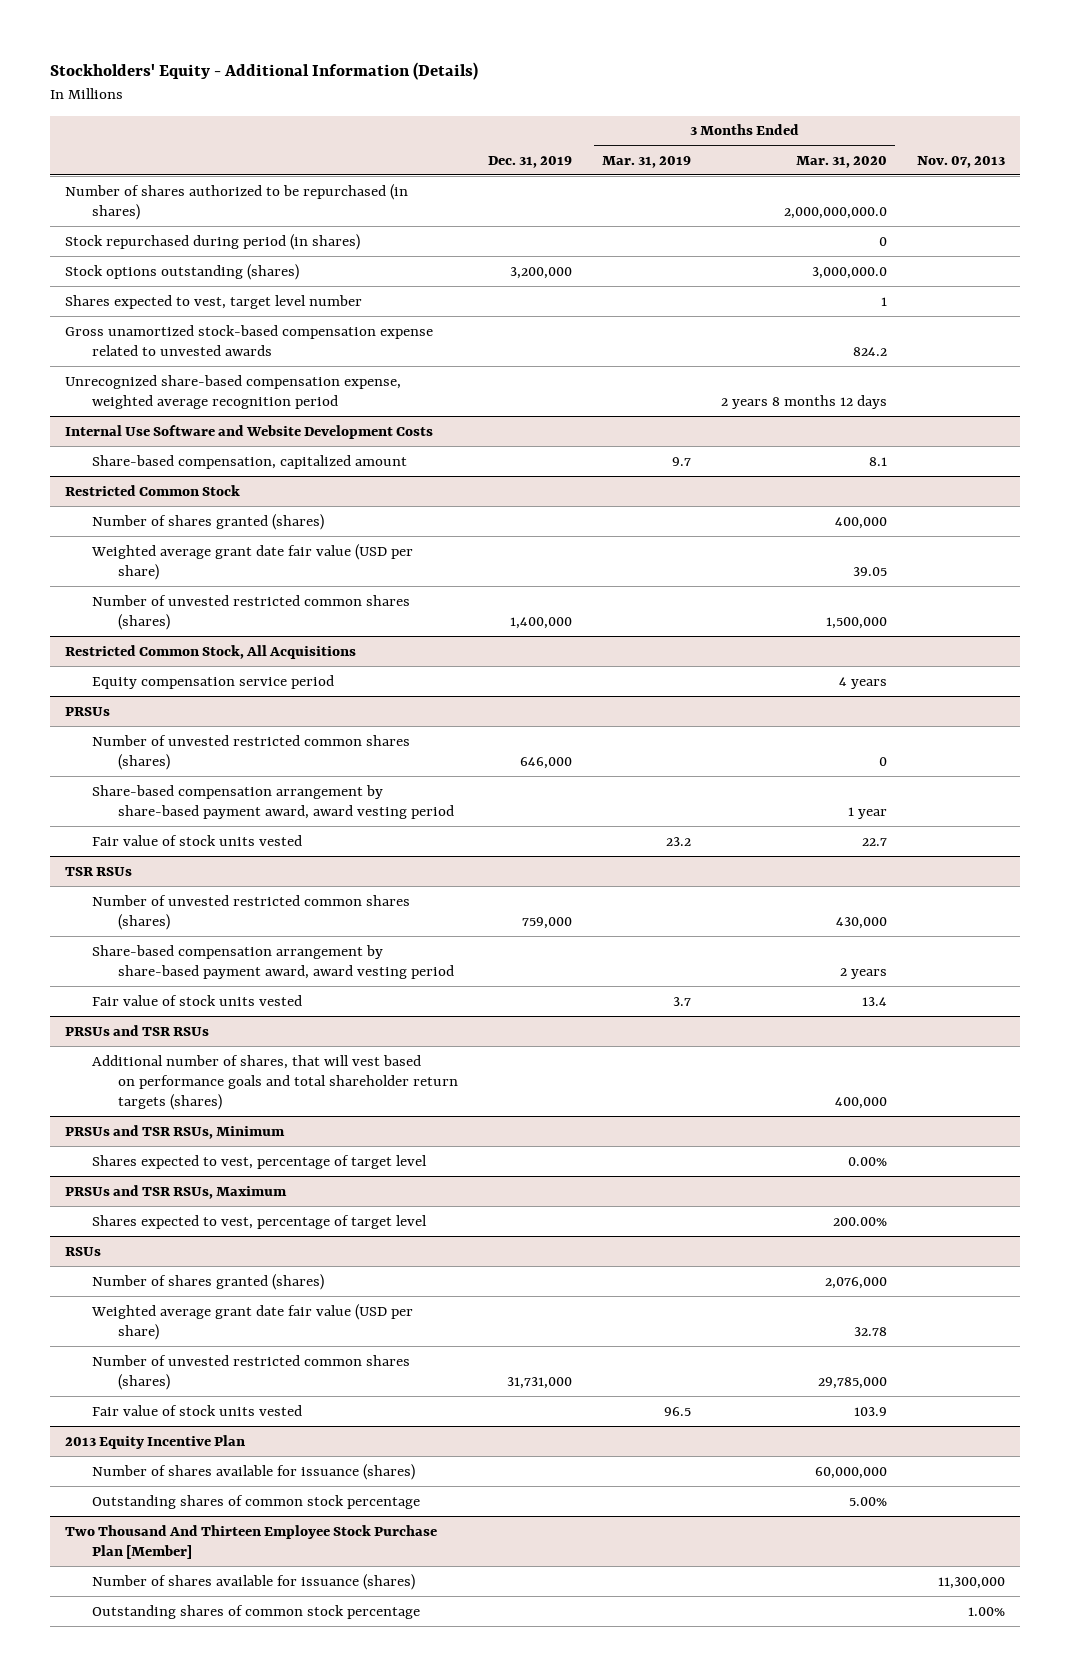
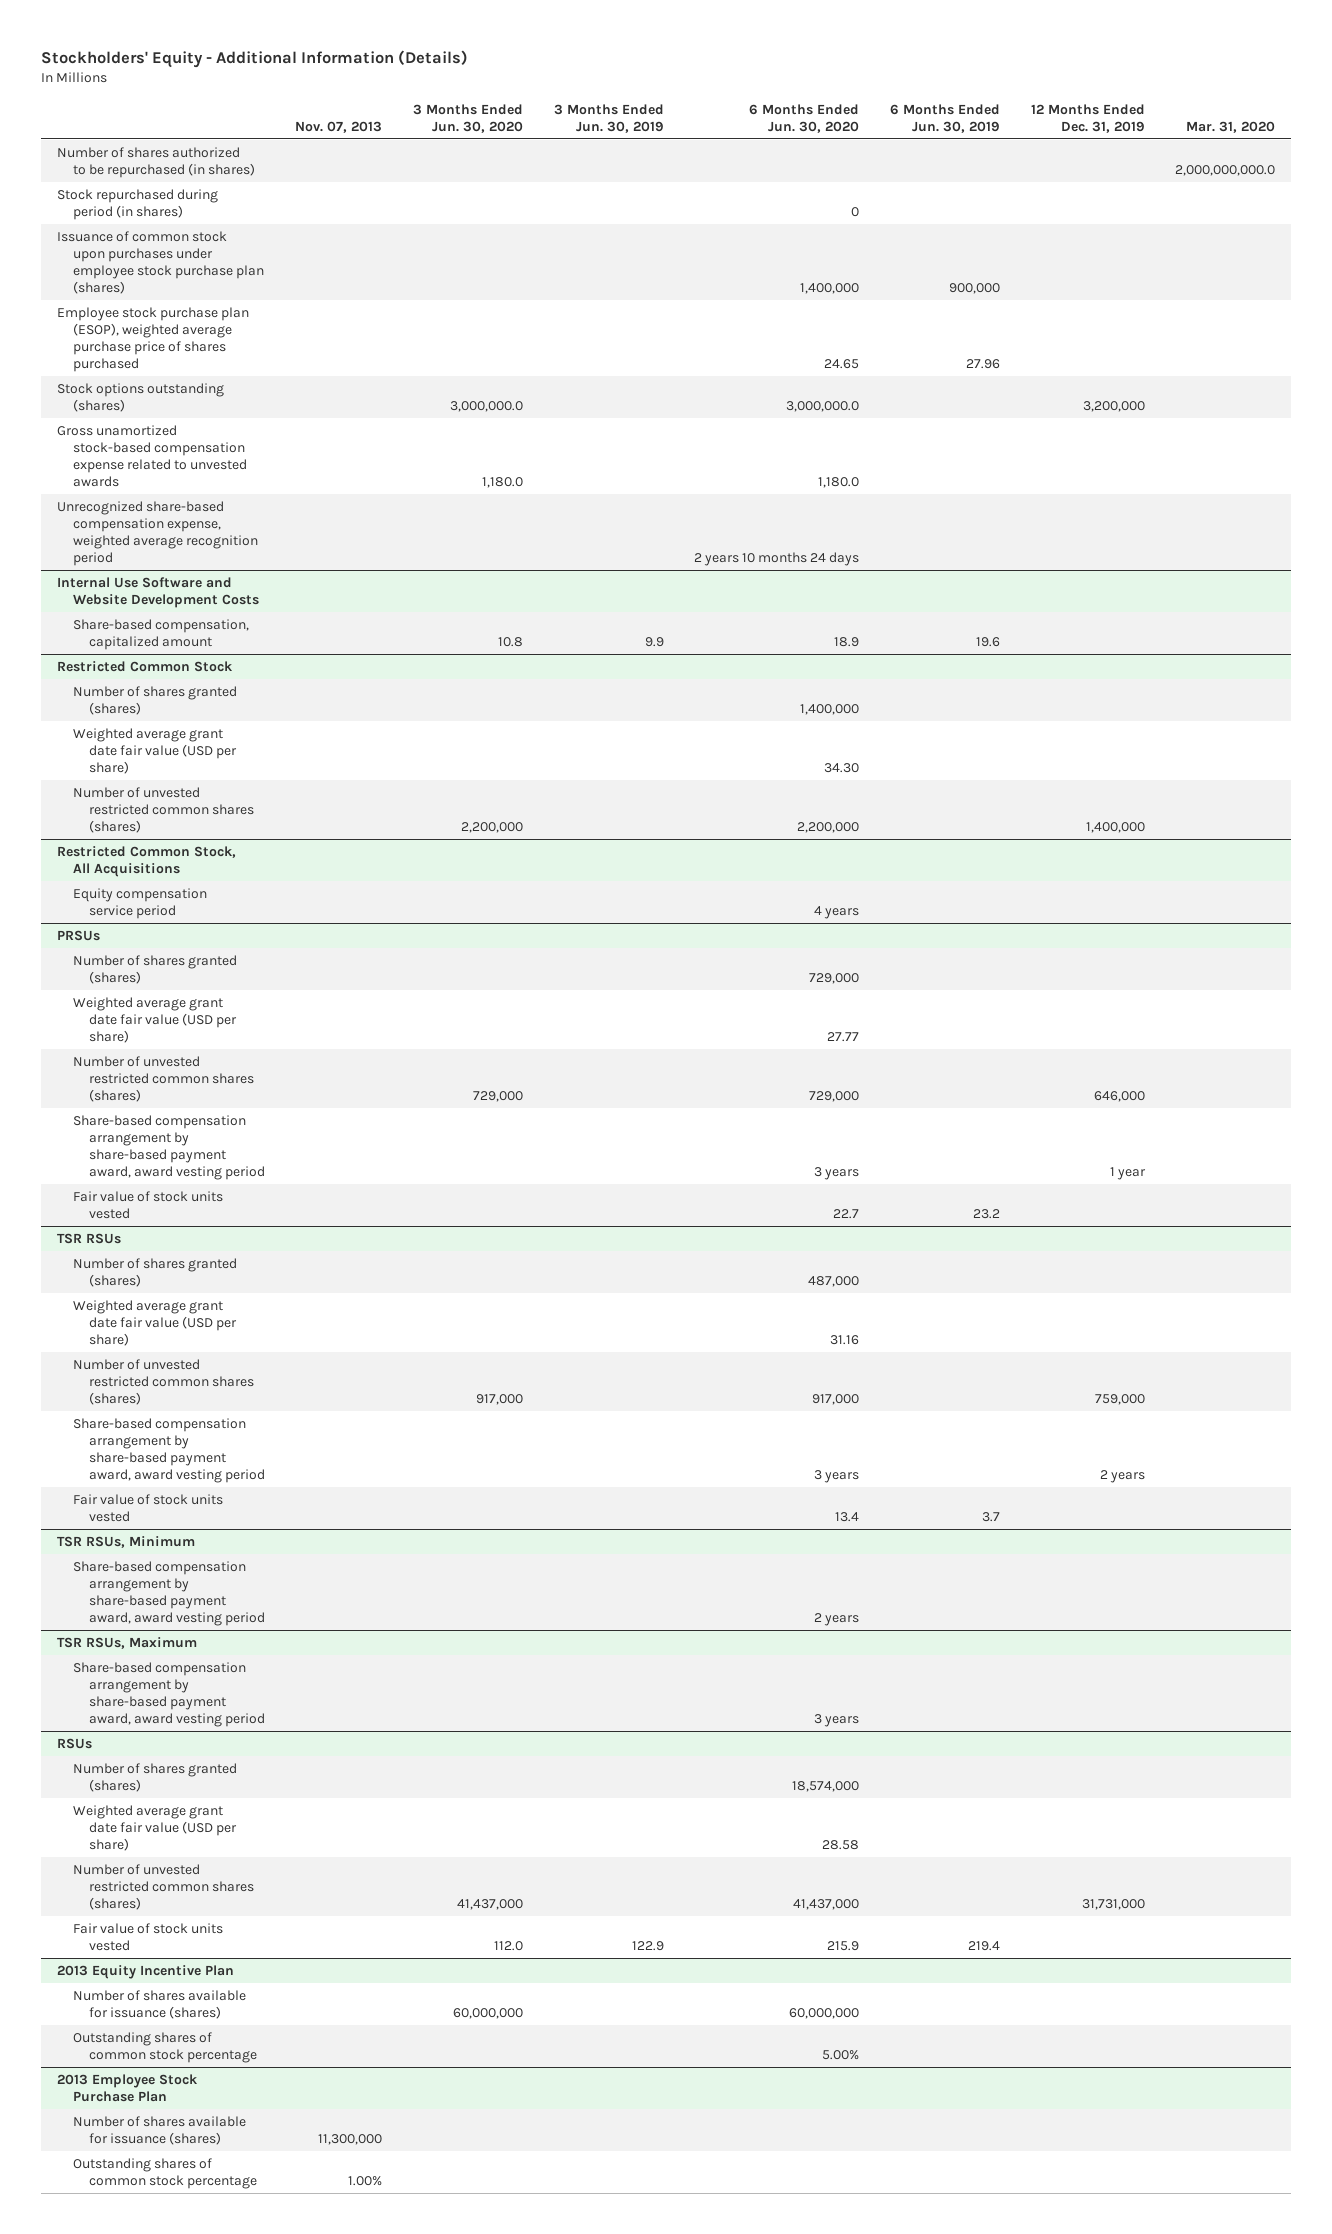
- | Dec. 31, 2019 | 3 Months Ended Mar. 31, 2019 | 3 Months Ended Mar. 31, 2020 | Nov. 07, 2013
+ | Nov. 07, 2013 | 3 Months Ended Jun. 30, 2020 | 3 Months Ended Jun. 30, 2019 | 6 Months Ended Jun. 30, 2020 | 6 Months Ended Jun. 30, 2019 | 12 Months Ended Dec. 31, 2019 | Mar. 31, 2020
+ Issuance of common stock upon purchases under employee stock purchase plan (shares) | | | | 1,400,000 | 900,000 | |
+ Employee stock purchase plan (ESOP), weighted average purchase price of shares purchased | | | | 24.65 | 27.96 | |
- Shares expected to vest, target level number | | | 1 |
@ PRSUs
+ Number of shares granted (shares) | | | | 729,000 | | |
+ Weighted average grant date fair value (USD per share) | | | | 27.77 | | |
@ TSR RSUs
+ Number of shares granted (shares) | | | | 487,000 | | |
+ Weighted average grant date fair value (USD per share) | | | | 31.16 | | |
- PRSUs and TSR RSUs
- Additional number of shares, that will vest based on performance goals and total shareholder return targets (shares) | | | 400,000 |
- PRSUs and TSR RSUs, Minimum
- Shares expected to vest, percentage of target level | | | 0.00% |
- PRSUs and TSR RSUs, Maximum
- Shares expected to vest, percentage of target level | | | 200.00% |
+ TSR RSUs, Minimum
+ Share-based compensation arrangement by share-based payment award, award vesting period | | | | 2 years | | |
+ TSR RSUs, Maximum
+ Share-based compensation arrangement by share-based payment award, award vesting period | | | | 3 years | | |
- Two Thousand And Thirteen Employee Stock Purchase Plan [Member]
+ 2013 Employee Stock Purchase Plan

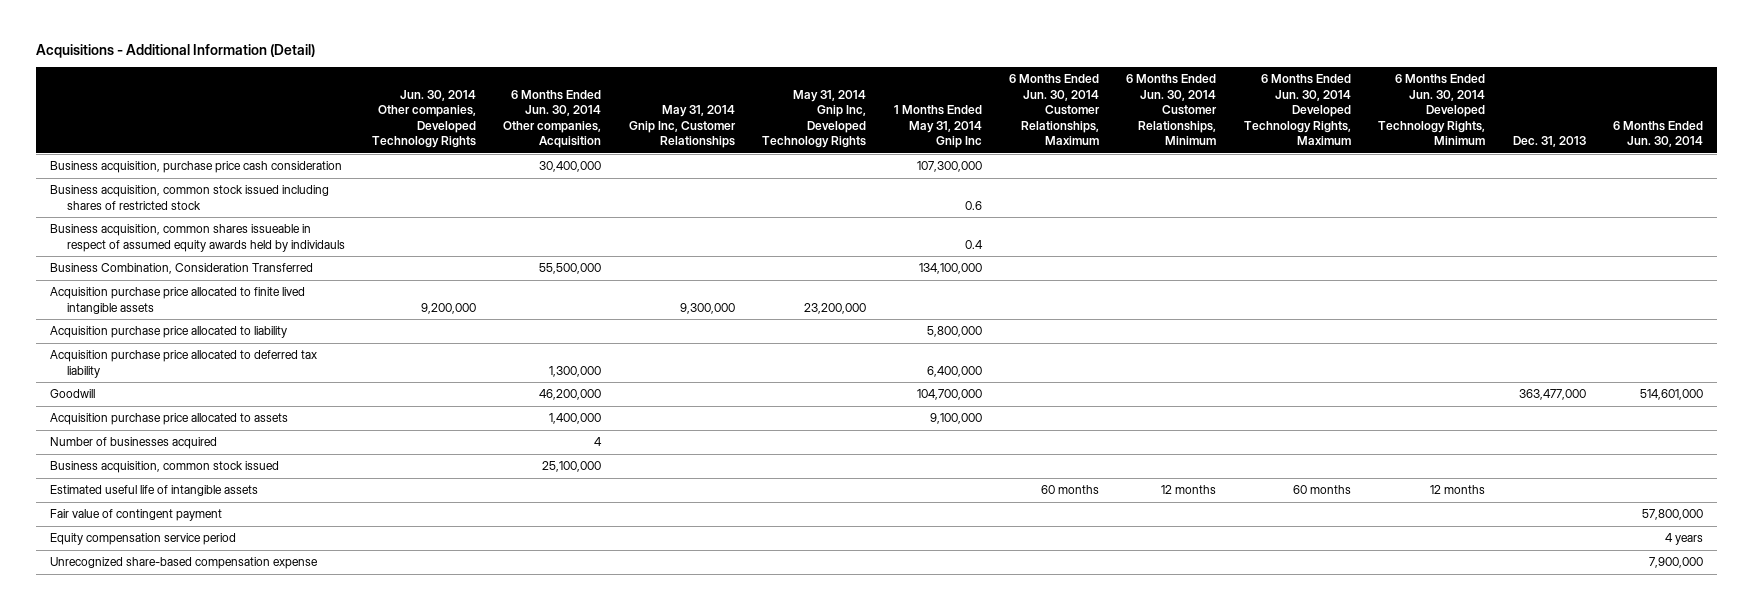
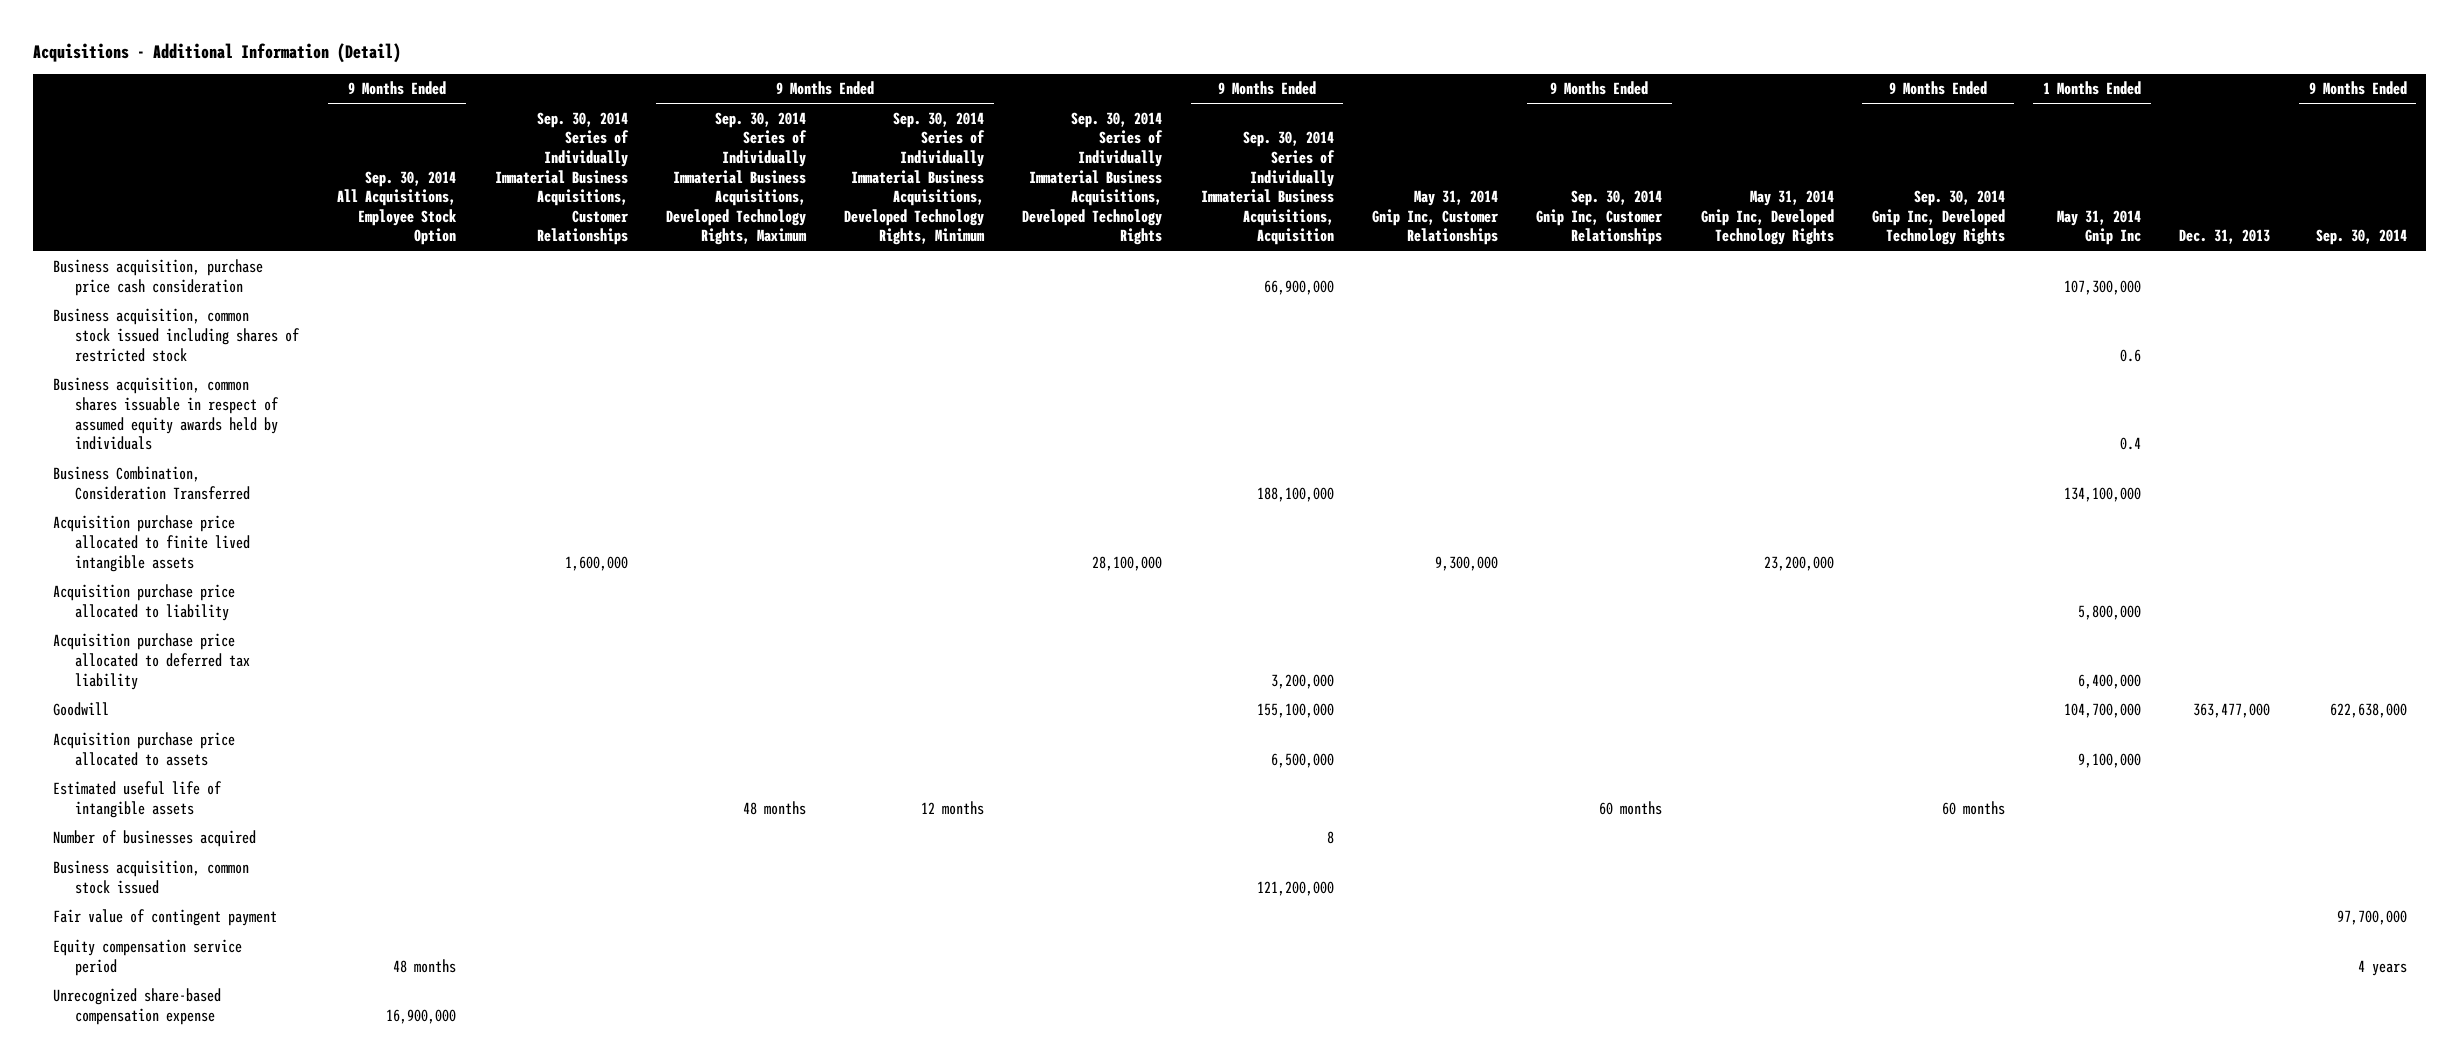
- | Jun. 30, 2014 Other companies, Developed Technology Rights | 6 Months Ended Jun. 30, 2014 Other companies, Acquisition | May 31, 2014 Gnip Inc, Customer Relationships | May 31, 2014 Gnip Inc, Developed Technology Rights | 1 Months Ended May 31, 2014 Gnip Inc | 6 Months Ended Jun. 30, 2014 Customer Relationships, Maximum | 6 Months Ended Jun. 30, 2014 Customer Relationships, Minimum | 6 Months Ended Jun. 30, 2014 Developed Technology Rights, Maximum | 6 Months Ended Jun. 30, 2014 Developed Technology Rights, Minimum | Dec. 31, 2013 | 6 Months Ended Jun. 30, 2014
+ | 9 Months Ended Sep. 30, 2014 All Acquisitions, Employee Stock Option | Sep. 30, 2014 Series of Individually Immaterial Business Acquisitions, Customer Relationships | 9 Months Ended Sep. 30, 2014 Series of Individually Immaterial Business Acquisitions, Developed Technology Rights, Maximum | 9 Months Ended Sep. 30, 2014 Series of Individually Immaterial Business Acquisitions, Developed Technology Rights, Minimum | Sep. 30, 2014 Series of Individually Immaterial Business Acquisitions, Developed Technology Rights | 9 Months Ended Sep. 30, 2014 Series of Individually Immaterial Business Acquisitions, Acquisition | May 31, 2014 Gnip Inc, Customer Relationships | 9 Months Ended Sep. 30, 2014 Gnip Inc, Customer Relationships | May 31, 2014 Gnip Inc, Developed Technology Rights | 9 Months Ended Sep. 30, 2014 Gnip Inc, Developed Technology Rights | 1 Months Ended May 31, 2014 Gnip Inc | Dec. 31, 2013 | 9 Months Ended Sep. 30, 2014
- Business acquisition, common shares issueable in respect of assumed equity awards held by individauls | | | | | 0.4 | | | | | |
+ Business acquisition, common shares issuable in respect of assumed equity awards held by individuals | | | | | | | | | | | 0.4 | |
moved up: Estimated useful life of intangible assets | | | 48 months | 12 months | | | | 60 months | | 60 months | | |

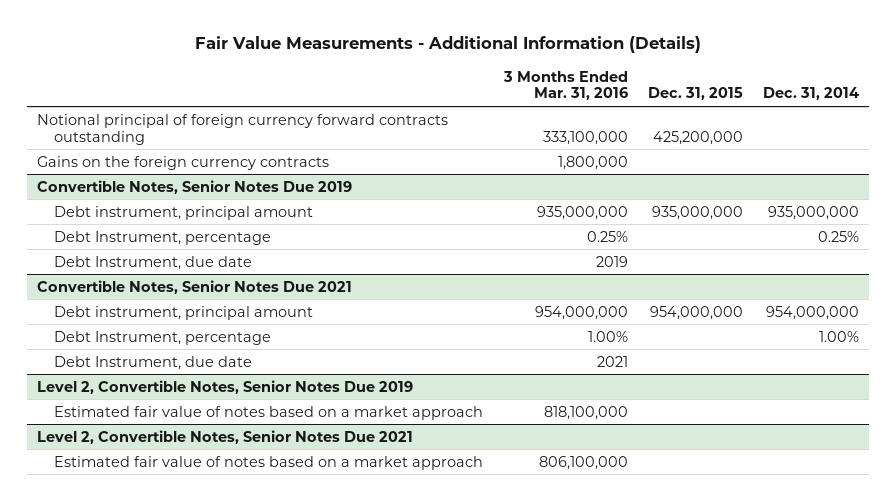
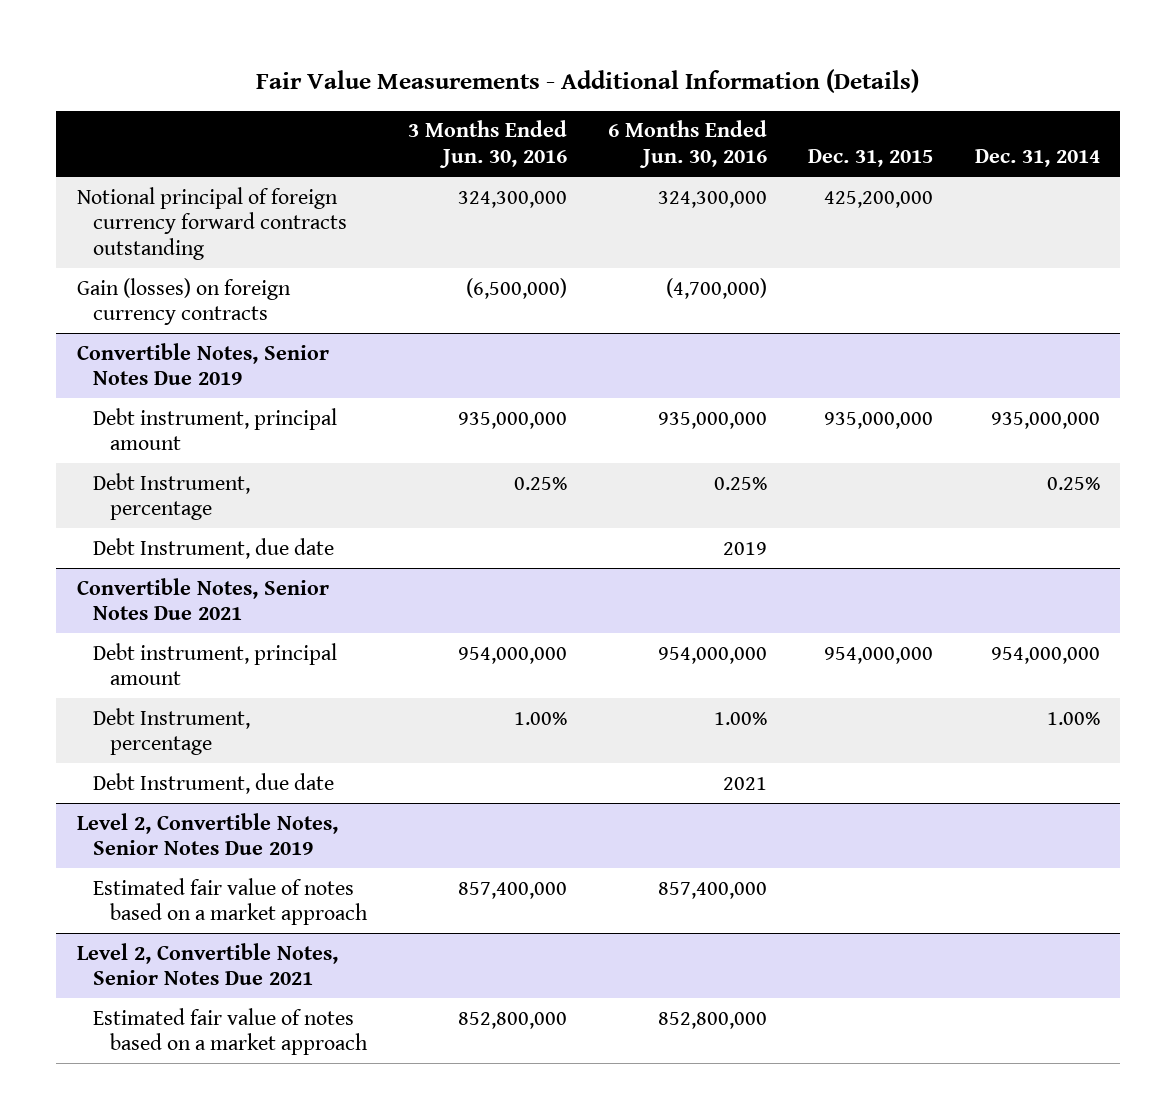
- | 3 Months Ended Mar. 31, 2016 | Dec. 31, 2015 | Dec. 31, 2014
+ | 3 Months Ended Jun. 30, 2016 | 6 Months Ended Jun. 30, 2016 | Dec. 31, 2015 | Dec. 31, 2014
- Gains on the foreign currency contracts | 1,800,000 | |
+ Gain (losses) on foreign currency contracts | (6,500,000) | (4,700,000) | |

